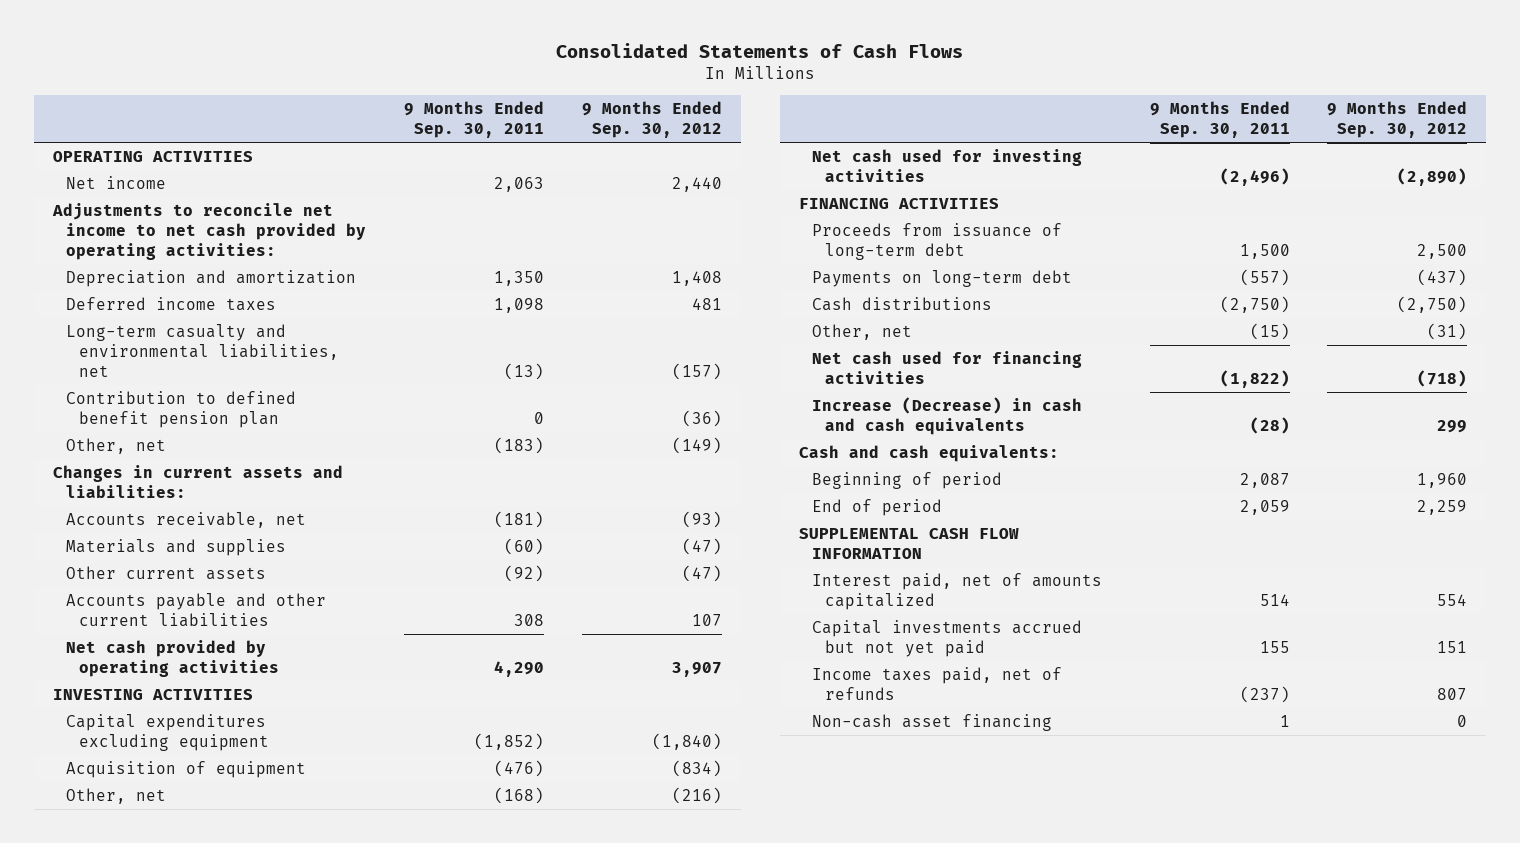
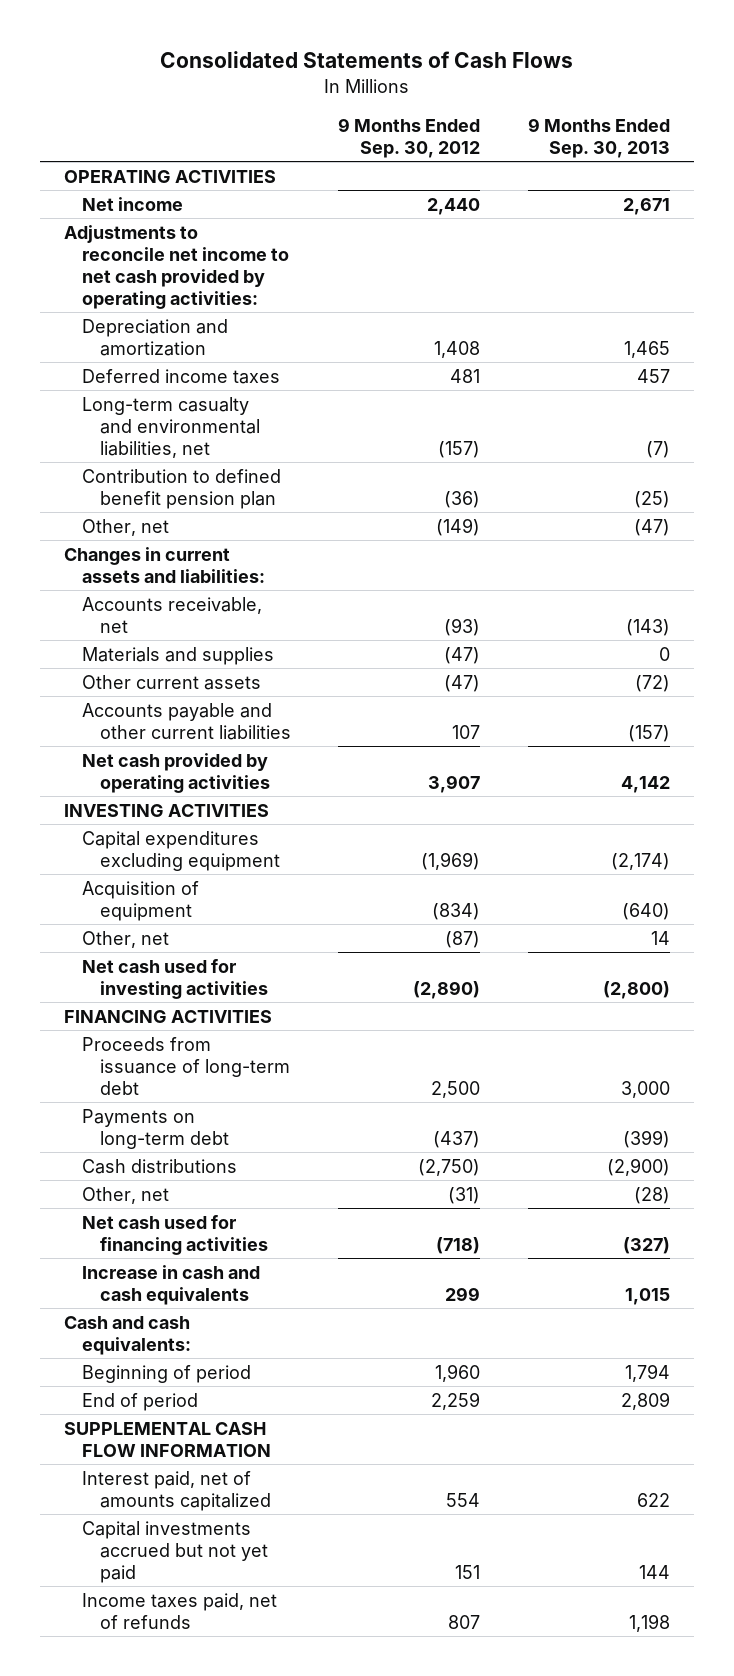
- | 9 Months Ended Sep. 30, 2011 | 9 Months Ended Sep. 30, 2012
+ | 9 Months Ended Sep. 30, 2012 | 9 Months Ended Sep. 30, 2013
- Capital expenditures excluding equipment | (1,852) | (1,840)
+ Capital expenditures excluding equipment | (1,969) | (2,174)
- Other, net | (168) | (216)
+ Other, net | (87) | 14
- Increase (Decrease) in cash and cash equivalents | (28) | 299
+ Increase in cash and cash equivalents | 299 | 1,015
- Non-cash asset financing | 1 | 0

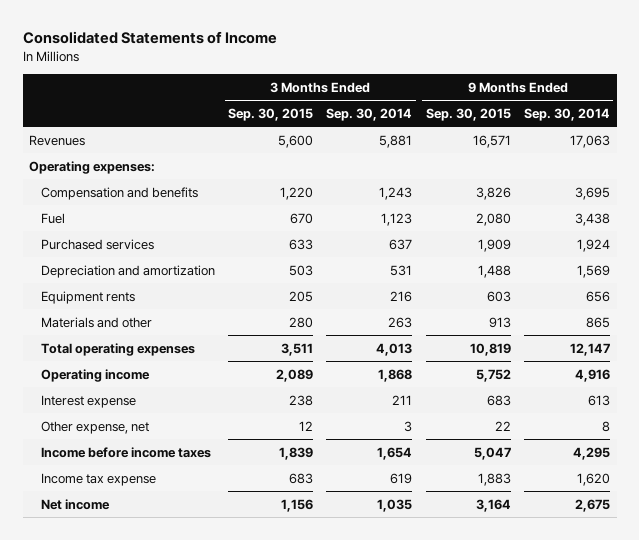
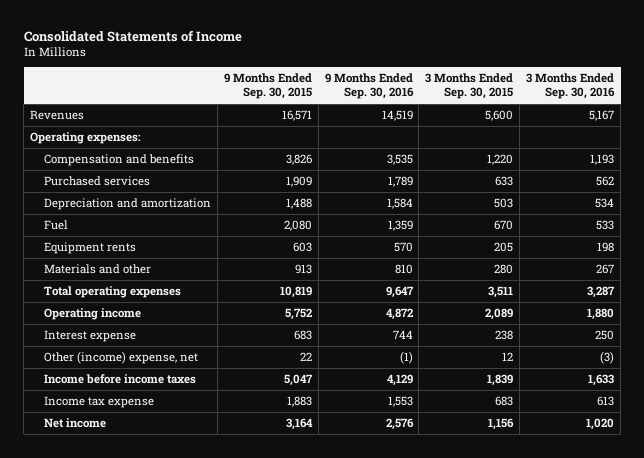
- | 3 Months Ended Sep. 30, 2015 | 3 Months Ended Sep. 30, 2014 | 9 Months Ended Sep. 30, 2015 | 9 Months Ended Sep. 30, 2014
+ | 9 Months Ended Sep. 30, 2015 | 9 Months Ended Sep. 30, 2016 | 3 Months Ended Sep. 30, 2015 | 3 Months Ended Sep. 30, 2016
moved down: Fuel | 2,080 | 1,359 | 670 | 533
- Other expense, net | 12 | 3 | 22 | 8
+ Other (income) expense, net | 22 | (1) | 12 | (3)

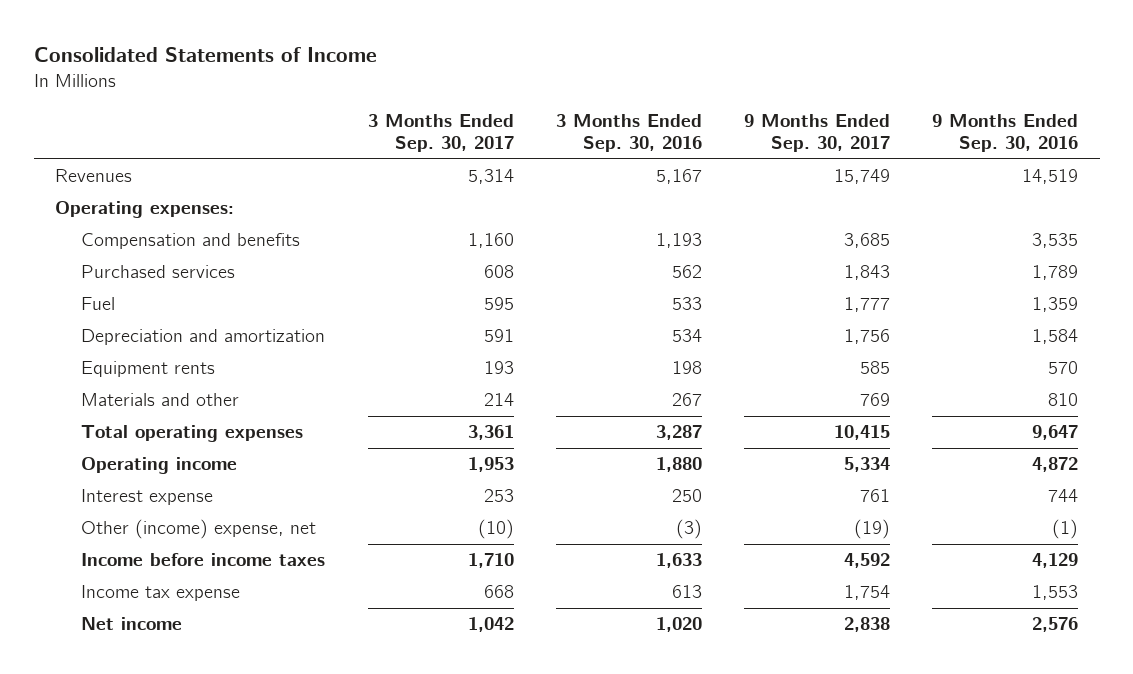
- | 9 Months Ended Sep. 30, 2015 | 9 Months Ended Sep. 30, 2016 | 3 Months Ended Sep. 30, 2015 | 3 Months Ended Sep. 30, 2016
+ | 3 Months Ended Sep. 30, 2017 | 3 Months Ended Sep. 30, 2016 | 9 Months Ended Sep. 30, 2017 | 9 Months Ended Sep. 30, 2016
moved down: Depreciation and amortization | 591 | 534 | 1,756 | 1,584

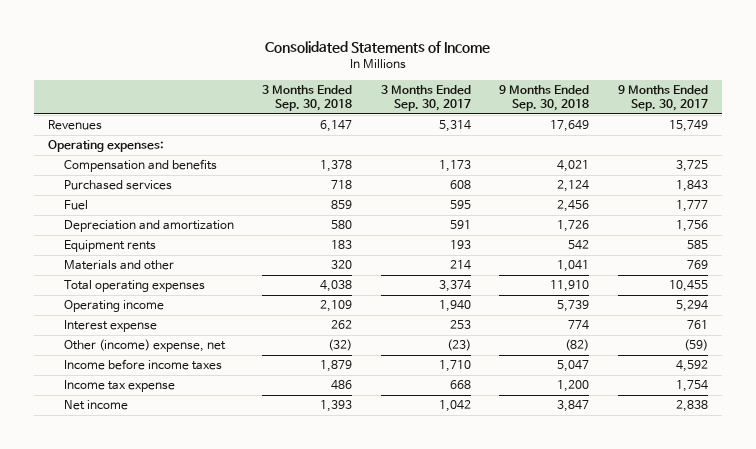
- | 3 Months Ended Sep. 30, 2017 | 3 Months Ended Sep. 30, 2016 | 9 Months Ended Sep. 30, 2017 | 9 Months Ended Sep. 30, 2016
+ | 3 Months Ended Sep. 30, 2018 | 3 Months Ended Sep. 30, 2017 | 9 Months Ended Sep. 30, 2018 | 9 Months Ended Sep. 30, 2017
- Compensation and benefits | 1,160 | 1,193 | 3,685 | 3,535
+ Compensation and benefits | 1,378 | 1,173 | 4,021 | 3,725
- Total operating expenses | 3,361 | 3,287 | 10,415 | 9,647
- Operating income | 1,953 | 1,880 | 5,334 | 4,872
+ Total operating expenses | 4,038 | 3,374 | 11,910 | 10,455
+ Operating income | 2,109 | 1,940 | 5,739 | 5,294
- Other (income) expense, net | (10) | (3) | (19) | (1)
+ Other (income) expense, net | (32) | (23) | (82) | (59)

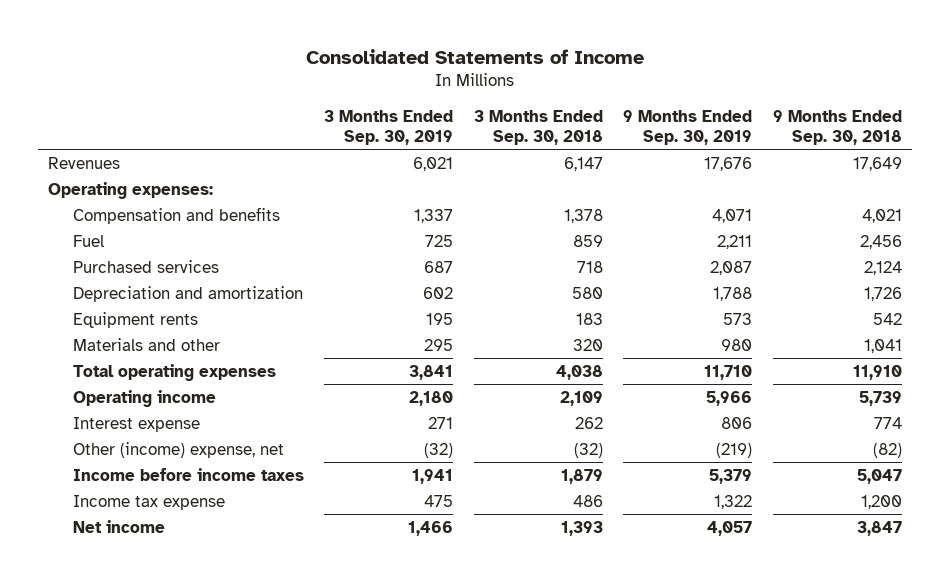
- | 3 Months Ended Sep. 30, 2018 | 3 Months Ended Sep. 30, 2017 | 9 Months Ended Sep. 30, 2018 | 9 Months Ended Sep. 30, 2017
+ | 3 Months Ended Sep. 30, 2019 | 3 Months Ended Sep. 30, 2018 | 9 Months Ended Sep. 30, 2019 | 9 Months Ended Sep. 30, 2018
moved down: Purchased services | 687 | 718 | 2,087 | 2,124

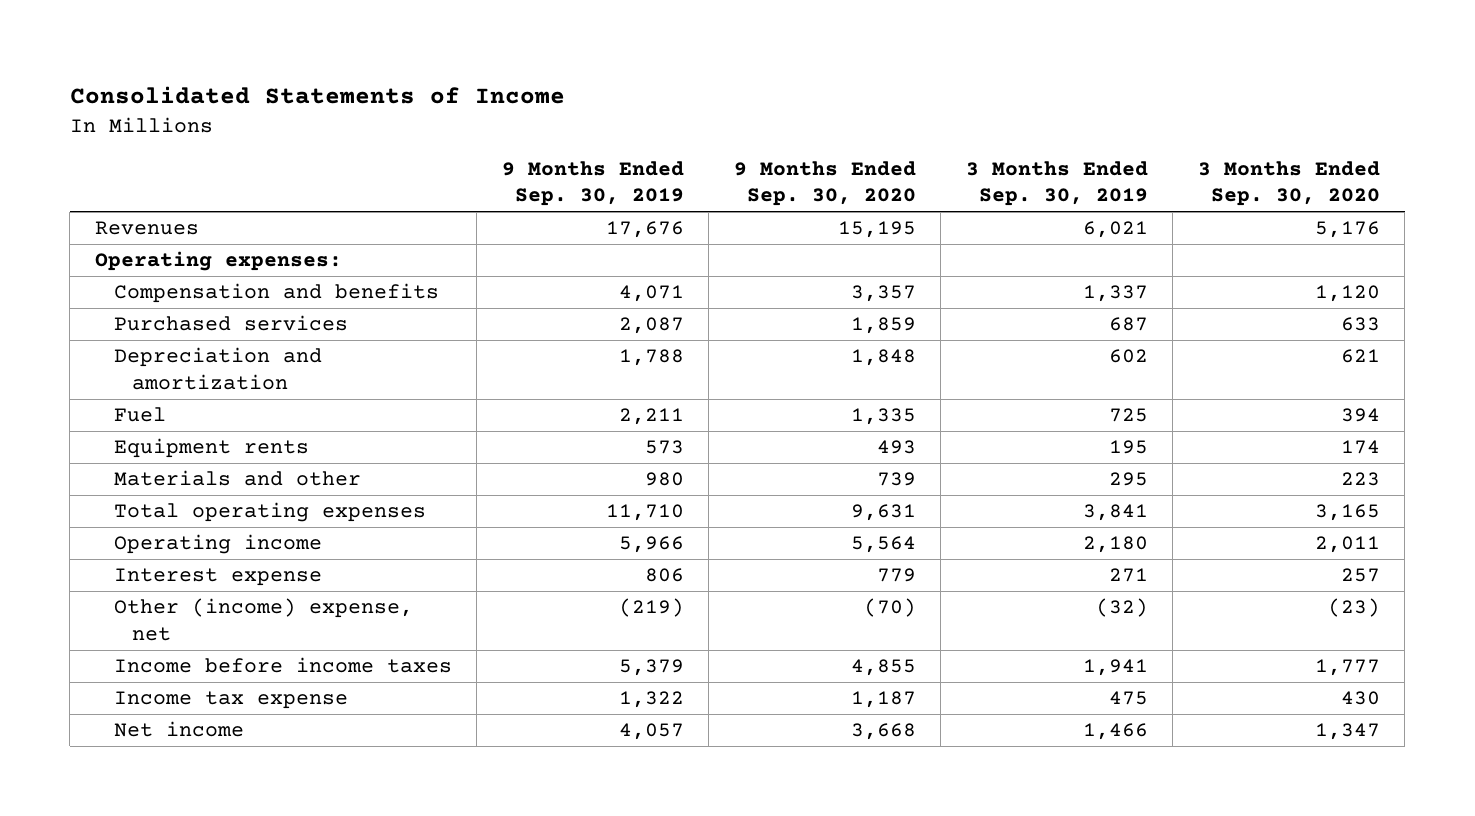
- | 3 Months Ended Sep. 30, 2019 | 3 Months Ended Sep. 30, 2018 | 9 Months Ended Sep. 30, 2019 | 9 Months Ended Sep. 30, 2018
+ | 9 Months Ended Sep. 30, 2019 | 9 Months Ended Sep. 30, 2020 | 3 Months Ended Sep. 30, 2019 | 3 Months Ended Sep. 30, 2020
moved down: Fuel | 2,211 | 1,335 | 725 | 394

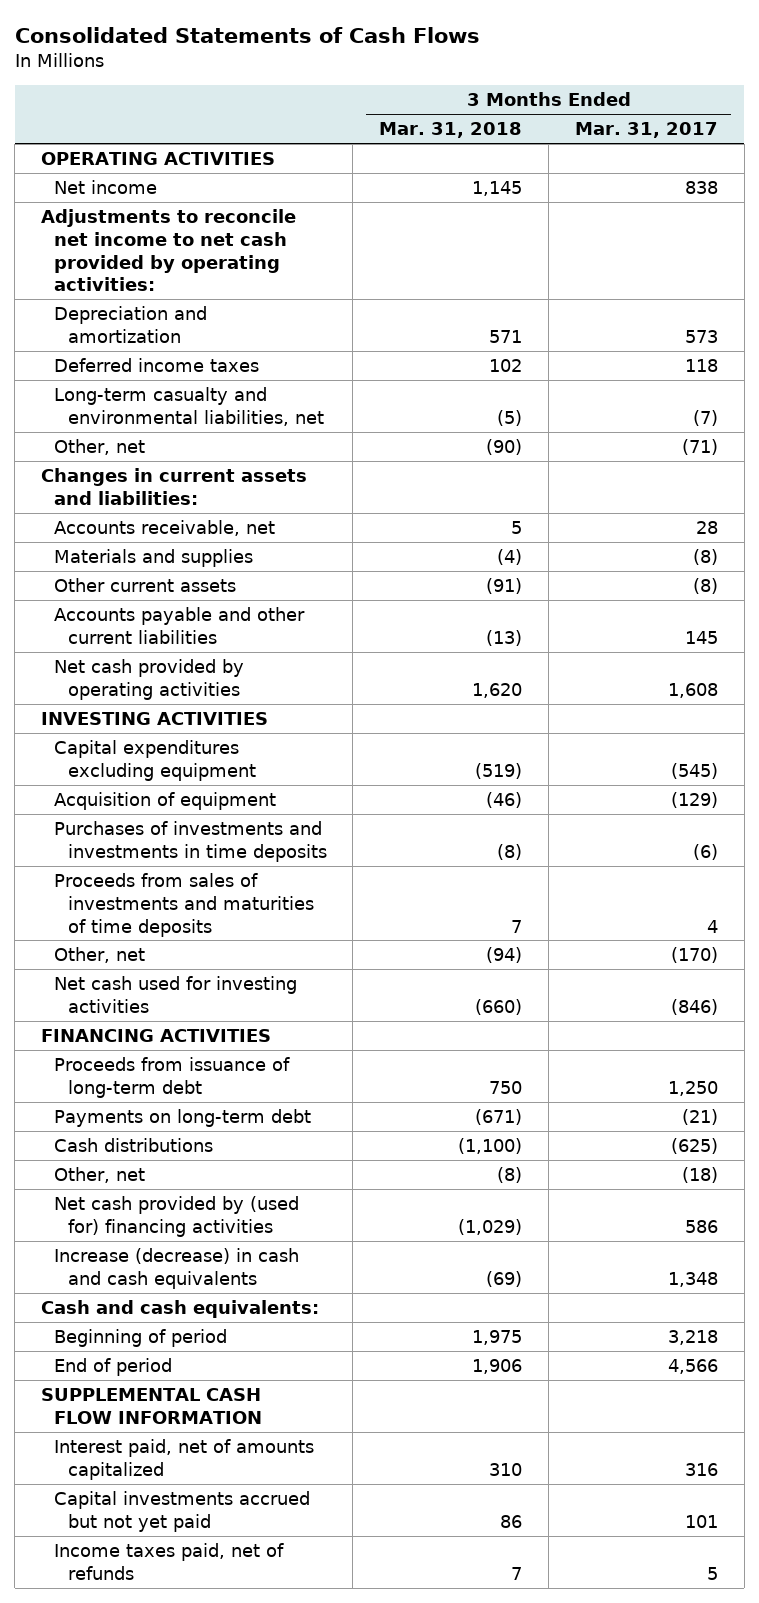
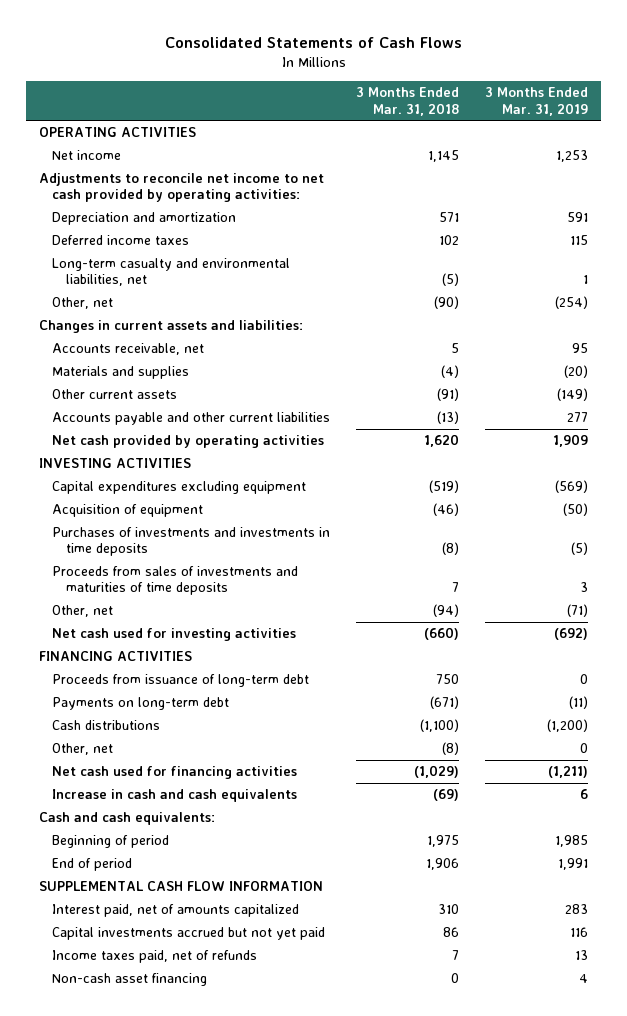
- | 3 Months Ended Mar. 31, 2018 | 3 Months Ended Mar. 31, 2017
+ | 3 Months Ended Mar. 31, 2018 | 3 Months Ended Mar. 31, 2019
- Net cash provided by (used for) financing activities | (1,029) | 586
- Increase (decrease) in cash and cash equivalents | (69) | 1,348
+ Net cash used for financing activities | (1,029) | (1,211)
+ Increase in cash and cash equivalents | (69) | 6
+ Non-cash asset financing | 0 | 4

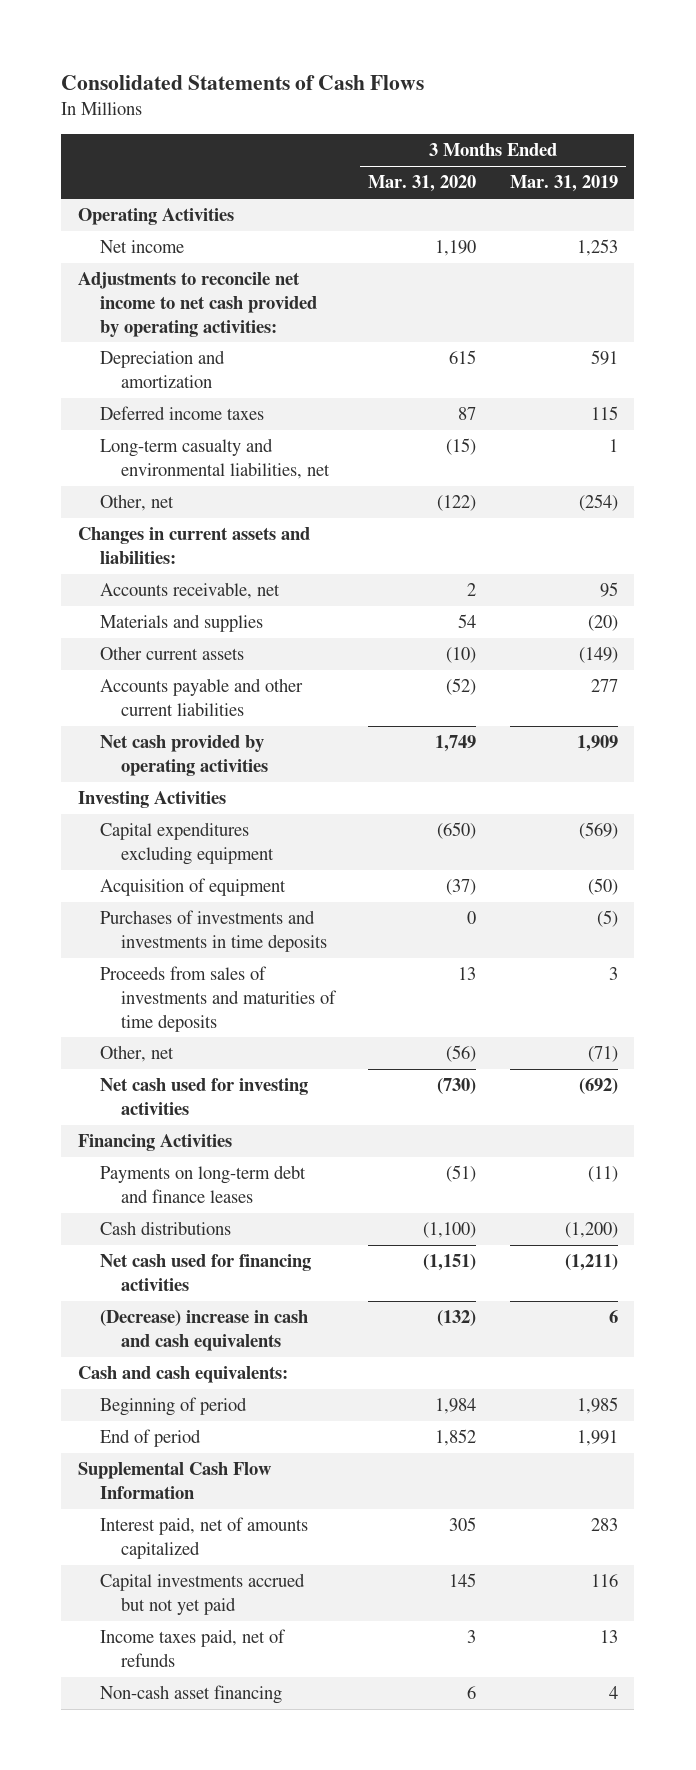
- | 3 Months Ended Mar. 31, 2018 | 3 Months Ended Mar. 31, 2019
+ | 3 Months Ended Mar. 31, 2020 | 3 Months Ended Mar. 31, 2019
- OPERATING ACTIVITIES
+ Operating Activities
- INVESTING ACTIVITIES
+ Investing Activities
- FINANCING ACTIVITIES
- Proceeds from issuance of long-term debt | 750 | 0
- Payments on long-term debt | (671) | (11)
+ Financing Activities
+ Payments on long-term debt and finance leases | (51) | (11)
- Other, net | (8) | 0
- Increase in cash and cash equivalents | (69) | 6
+ (Decrease) increase in cash and cash equivalents | (132) | 6
- SUPPLEMENTAL CASH FLOW INFORMATION
+ Supplemental Cash Flow Information

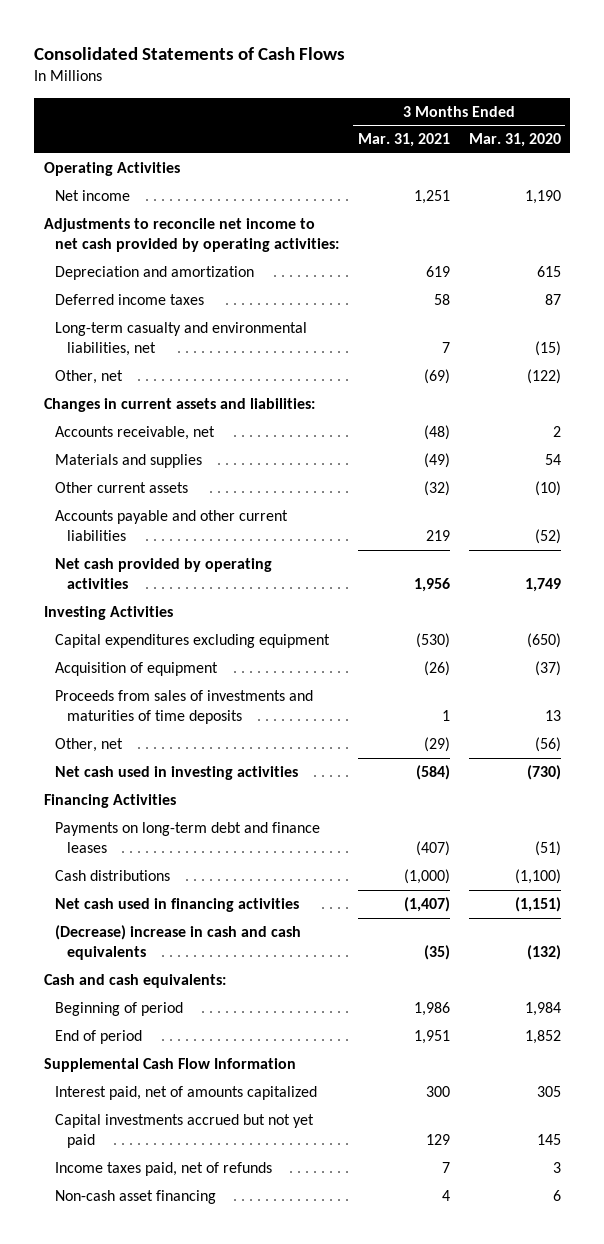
- | 3 Months Ended Mar. 31, 2020 | 3 Months Ended Mar. 31, 2019
+ | 3 Months Ended Mar. 31, 2021 | 3 Months Ended Mar. 31, 2020
- Purchases of investments and investments in time deposits | 0 | (5)
- Net cash used for investing activities | (730) | (692)
+ Net cash used in investing activities | (584) | (730)
- Net cash used for financing activities | (1,151) | (1,211)
+ Net cash used in financing activities | (1,407) | (1,151)

